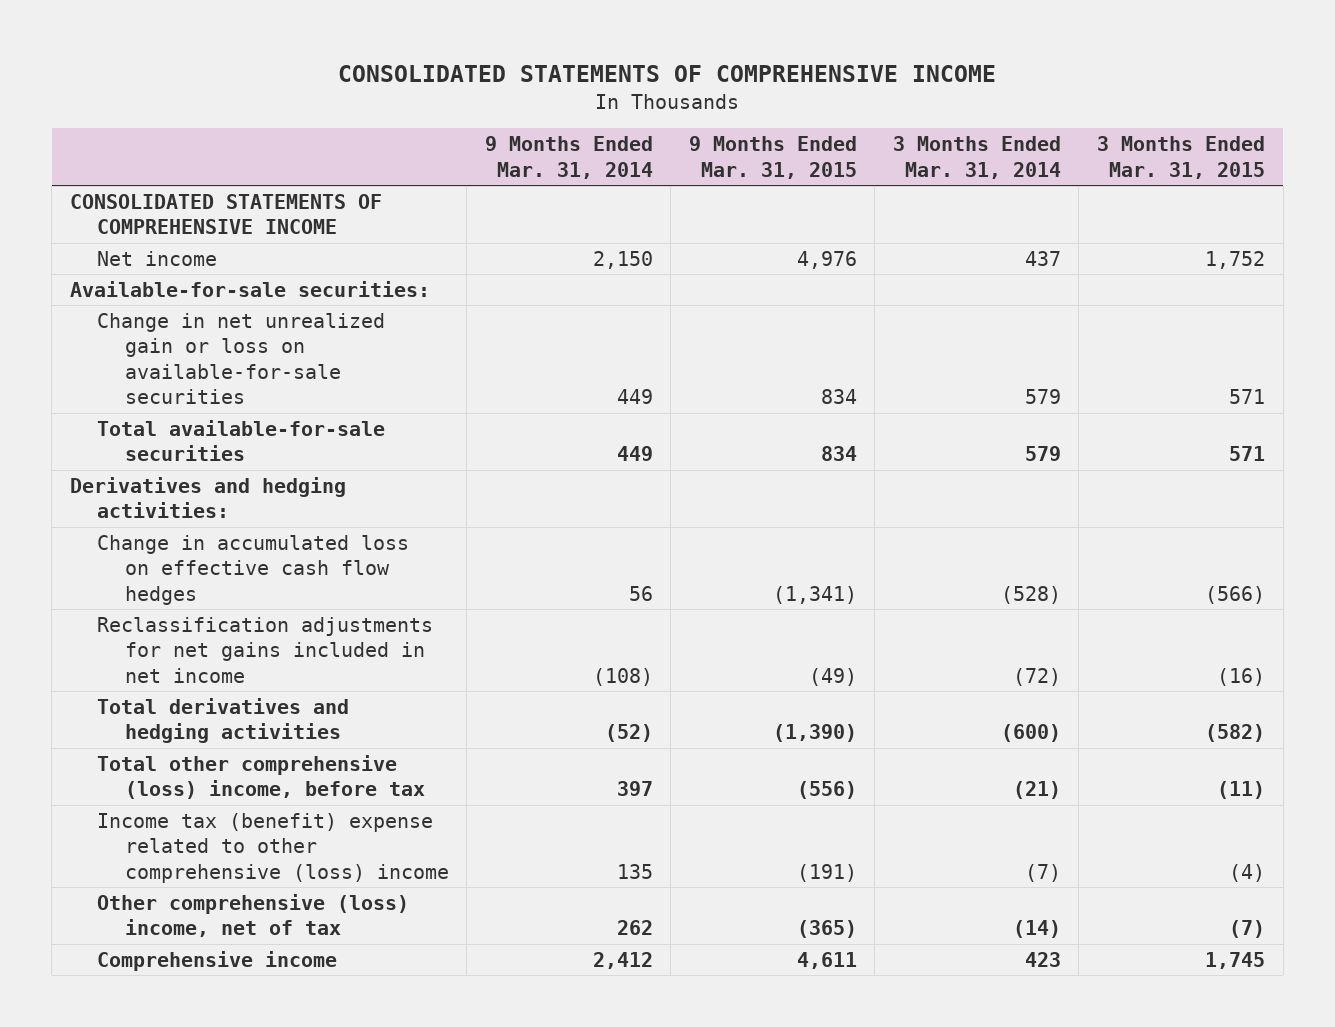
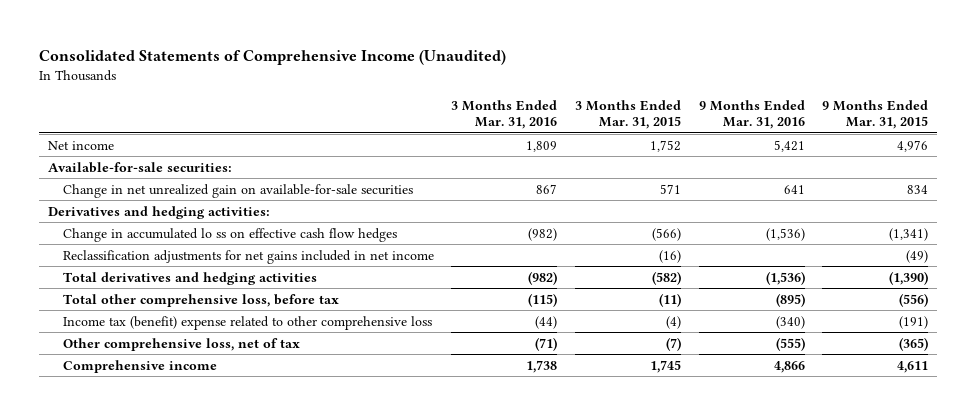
- CONSOLIDATED STATEMENTS OF COMPREHENSIVE INCOME
+ Consolidated Statements of Comprehensive Income (Unaudited)
- | 9 Months Ended Mar. 31, 2014 | 9 Months Ended Mar. 31, 2015 | 3 Months Ended Mar. 31, 2014 | 3 Months Ended Mar. 31, 2015
+ | 3 Months Ended Mar. 31, 2016 | 3 Months Ended Mar. 31, 2015 | 9 Months Ended Mar. 31, 2016 | 9 Months Ended Mar. 31, 2015
- CONSOLIDATED STATEMENTS OF COMPREHENSIVE INCOME
- Change in net unrealized gain or loss on available-for-sale securities | 449 | 834 | 579 | 571
- Total available-for-sale securities | 449 | 834 | 579 | 571
+ Change in net unrealized gain on available-for-sale securities | 867 | 571 | 641 | 834
- Change in accumulated loss on effective cash flow hedges | 56 | (1,341) | (528) | (566)
+ Change in accumulated lo ss on effective cash flow hedges | (982) | (566) | (1,536) | (1,341)
- Total other comprehensive (loss) income, before tax | 397 | (556) | (21) | (11)
- Income tax (benefit) expense related to other comprehensive (loss) income | 135 | (191) | (7) | (4)
- Other comprehensive (loss) income, net of tax | 262 | (365) | (14) | (7)
+ Total other comprehensive loss, before tax | (115) | (11) | (895) | (556)
+ Income tax (benefit) expense related to other comprehensive loss | (44) | (4) | (340) | (191)
+ Other comprehensive loss, net of tax | (71) | (7) | (555) | (365)

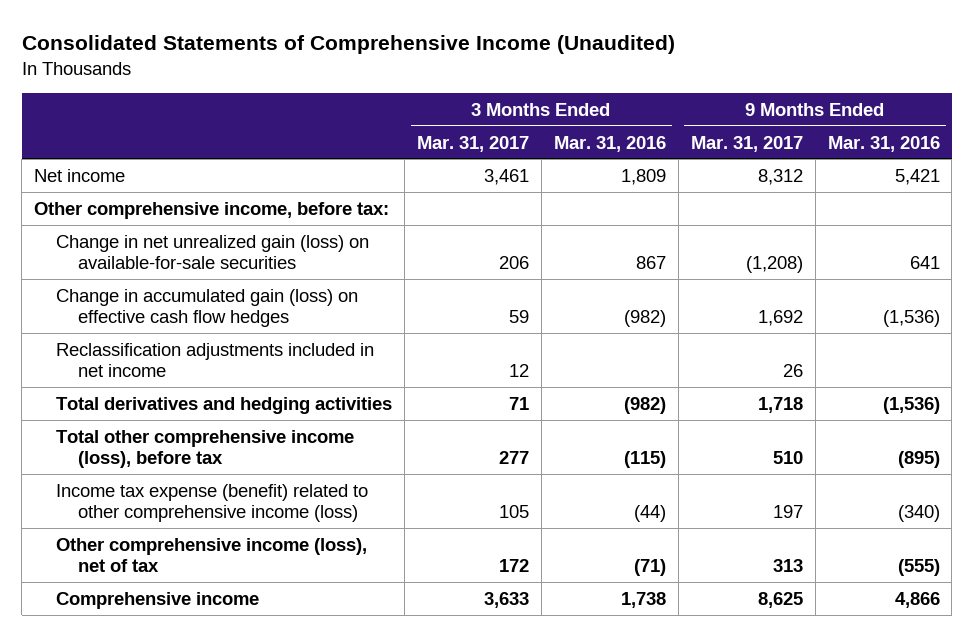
- | 3 Months Ended Mar. 31, 2016 | 3 Months Ended Mar. 31, 2015 | 9 Months Ended Mar. 31, 2016 | 9 Months Ended Mar. 31, 2015
+ | 3 Months Ended Mar. 31, 2017 | 3 Months Ended Mar. 31, 2016 | 9 Months Ended Mar. 31, 2017 | 9 Months Ended Mar. 31, 2016
- Available-for-sale securities:
- Change in net unrealized gain on available-for-sale securities | 867 | 571 | 641 | 834
- Derivatives and hedging activities:
- Change in accumulated lo ss on effective cash flow hedges | (982) | (566) | (1,536) | (1,341)
- Reclassification adjustments for net gains included in net income | | (16) | | (49)
+ Other comprehensive income, before tax:
+ Change in net unrealized gain (loss) on available-for-sale securities | 206 | 867 | (1,208) | 641
+ Change in accumulated gain (loss) on effective cash flow hedges | 59 | (982) | 1,692 | (1,536)
+ Reclassification adjustments included in net income | 12 | | 26 |
- Total other comprehensive loss, before tax | (115) | (11) | (895) | (556)
- Income tax (benefit) expense related to other comprehensive loss | (44) | (4) | (340) | (191)
- Other comprehensive loss, net of tax | (71) | (7) | (555) | (365)
+ Total other comprehensive income (loss), before tax | 277 | (115) | 510 | (895)
+ Income tax expense (benefit) related to other comprehensive income (loss) | 105 | (44) | 197 | (340)
+ Other comprehensive income (loss), net of tax | 172 | (71) | 313 | (555)

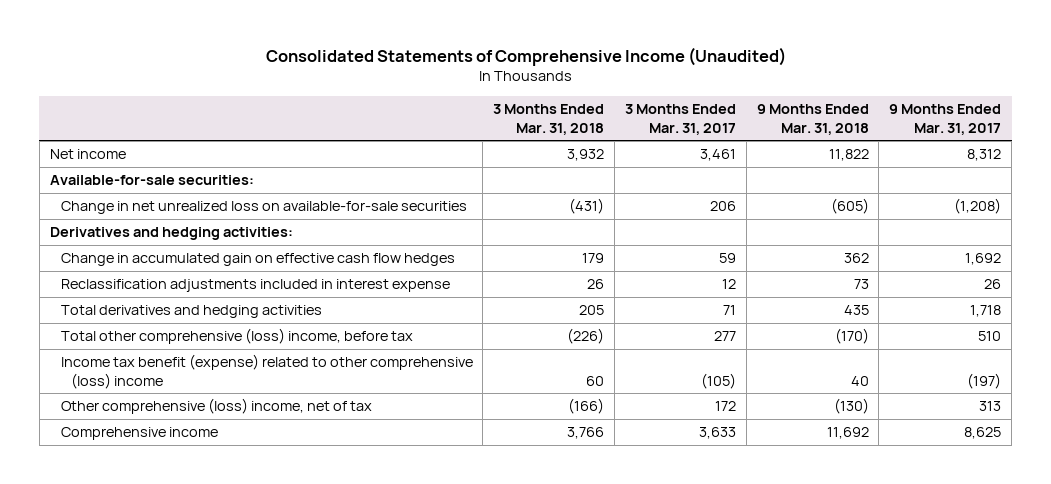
- | 3 Months Ended Mar. 31, 2017 | 3 Months Ended Mar. 31, 2016 | 9 Months Ended Mar. 31, 2017 | 9 Months Ended Mar. 31, 2016
+ | 3 Months Ended Mar. 31, 2018 | 3 Months Ended Mar. 31, 2017 | 9 Months Ended Mar. 31, 2018 | 9 Months Ended Mar. 31, 2017
- Other comprehensive income, before tax:
- Change in net unrealized gain (loss) on available-for-sale securities | 206 | 867 | (1,208) | 641
- Change in accumulated gain (loss) on effective cash flow hedges | 59 | (982) | 1,692 | (1,536)
- Reclassification adjustments included in net income | 12 | | 26 |
+ Available-for-sale securities:
+ Change in net unrealized loss on available-for-sale securities | (431) | 206 | (605) | (1,208)
+ Derivatives and hedging activities:
+ Change in accumulated gain on effective cash flow hedges | 179 | 59 | 362 | 1,692
+ Reclassification adjustments included in interest expense | 26 | 12 | 73 | 26
- Total other comprehensive income (loss), before tax | 277 | (115) | 510 | (895)
- Income tax expense (benefit) related to other comprehensive income (loss) | 105 | (44) | 197 | (340)
- Other comprehensive income (loss), net of tax | 172 | (71) | 313 | (555)
+ Total other comprehensive (loss) income, before tax | (226) | 277 | (170) | 510
+ Income tax benefit (expense) related to other comprehensive (loss) income | 60 | (105) | 40 | (197)
+ Other comprehensive (loss) income, net of tax | (166) | 172 | (130) | 313

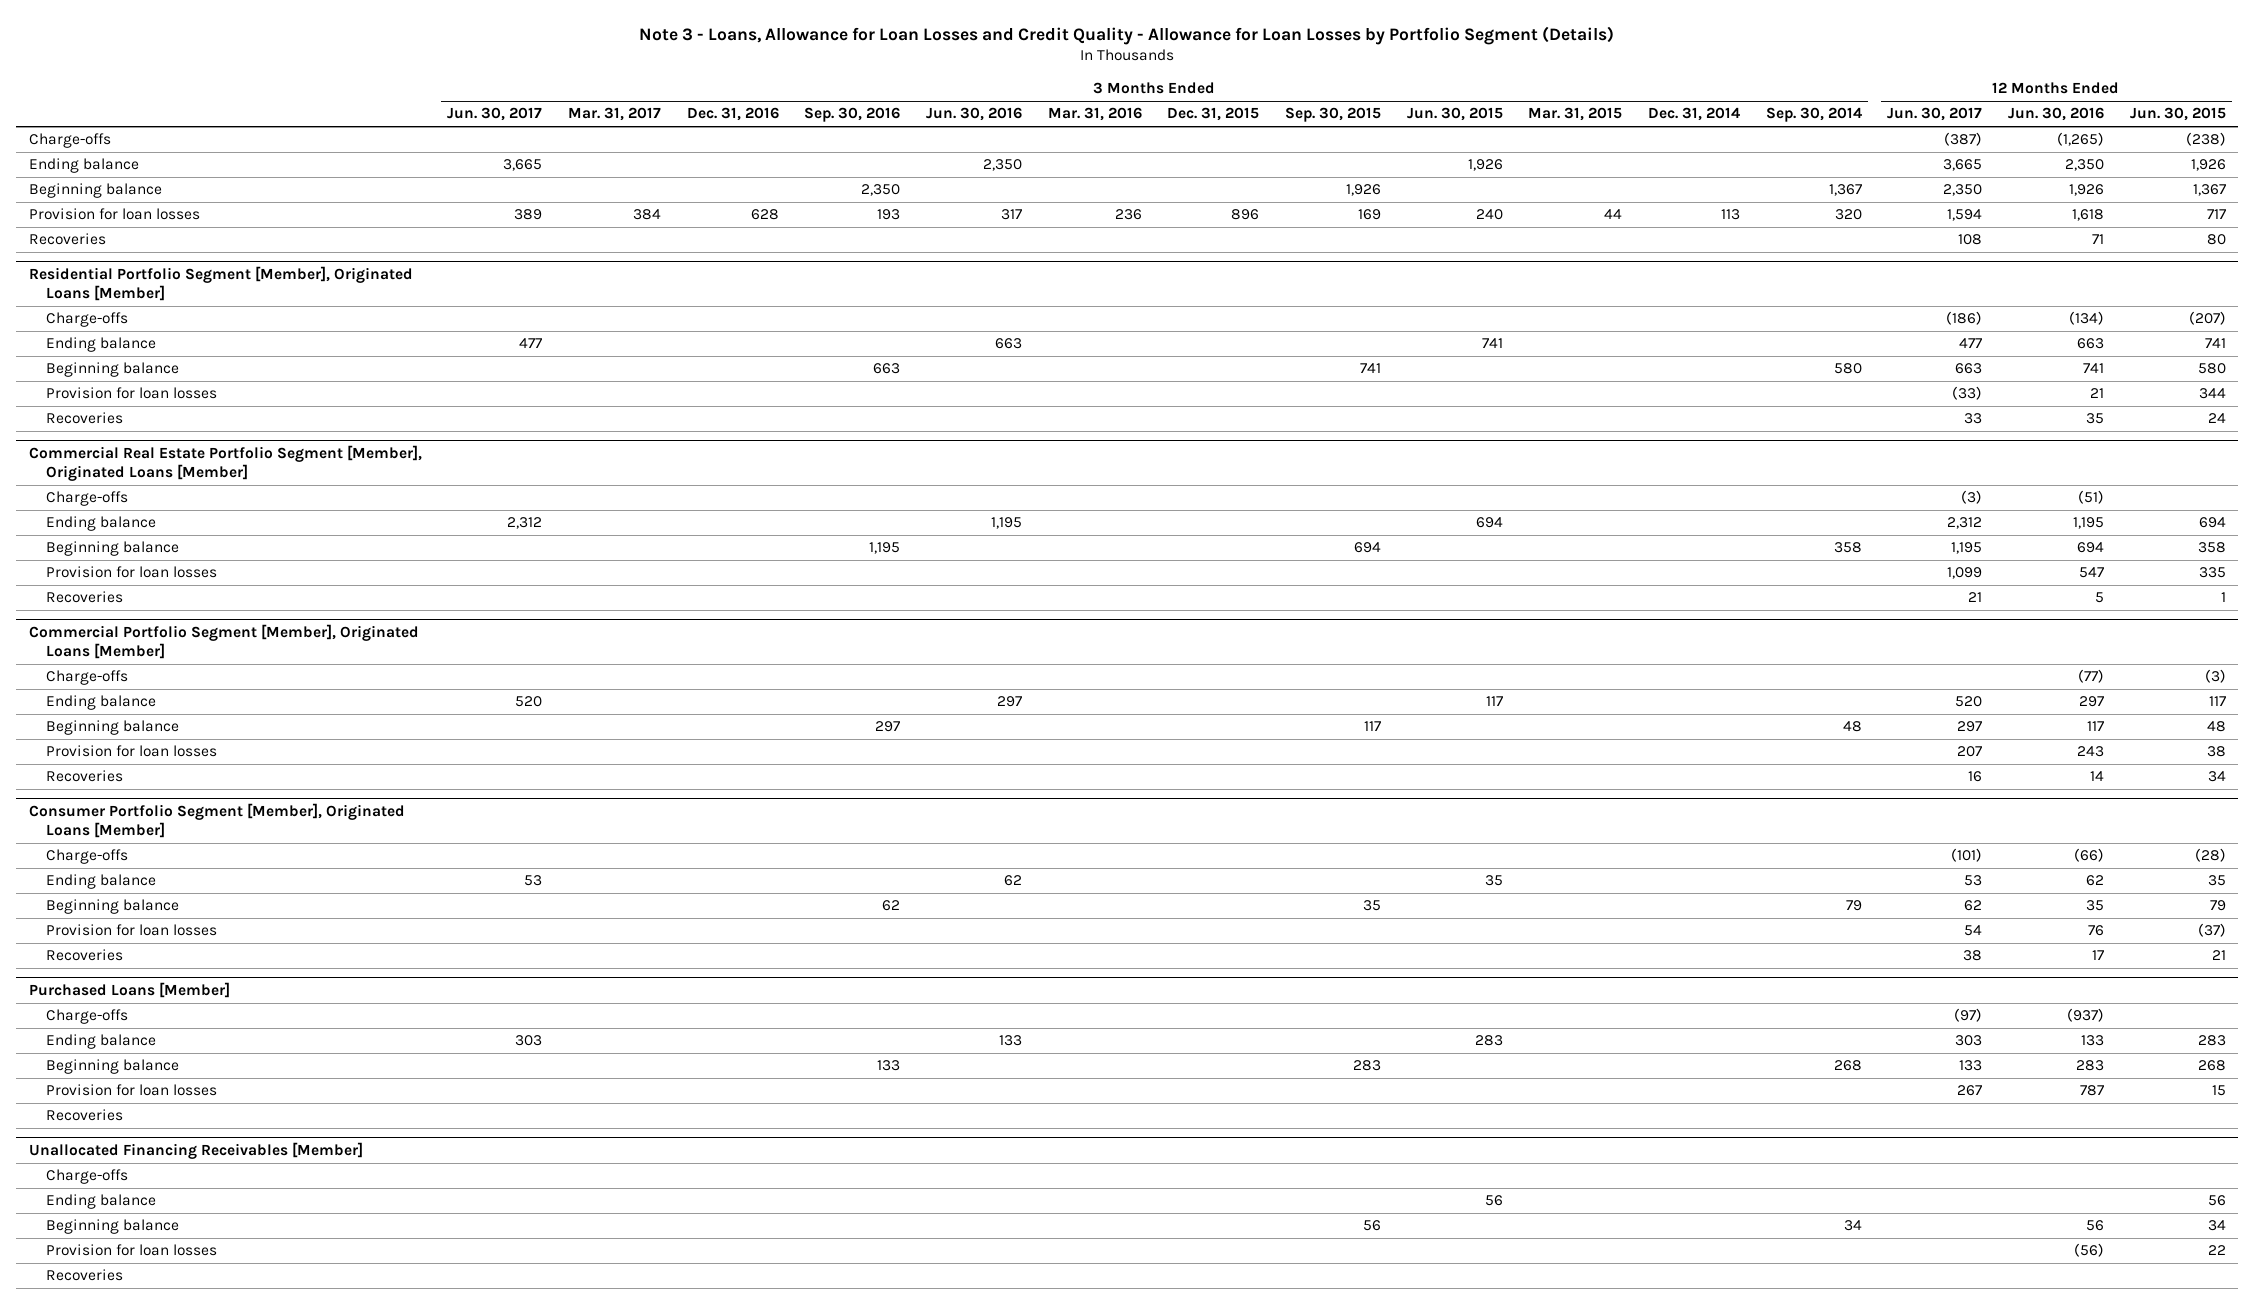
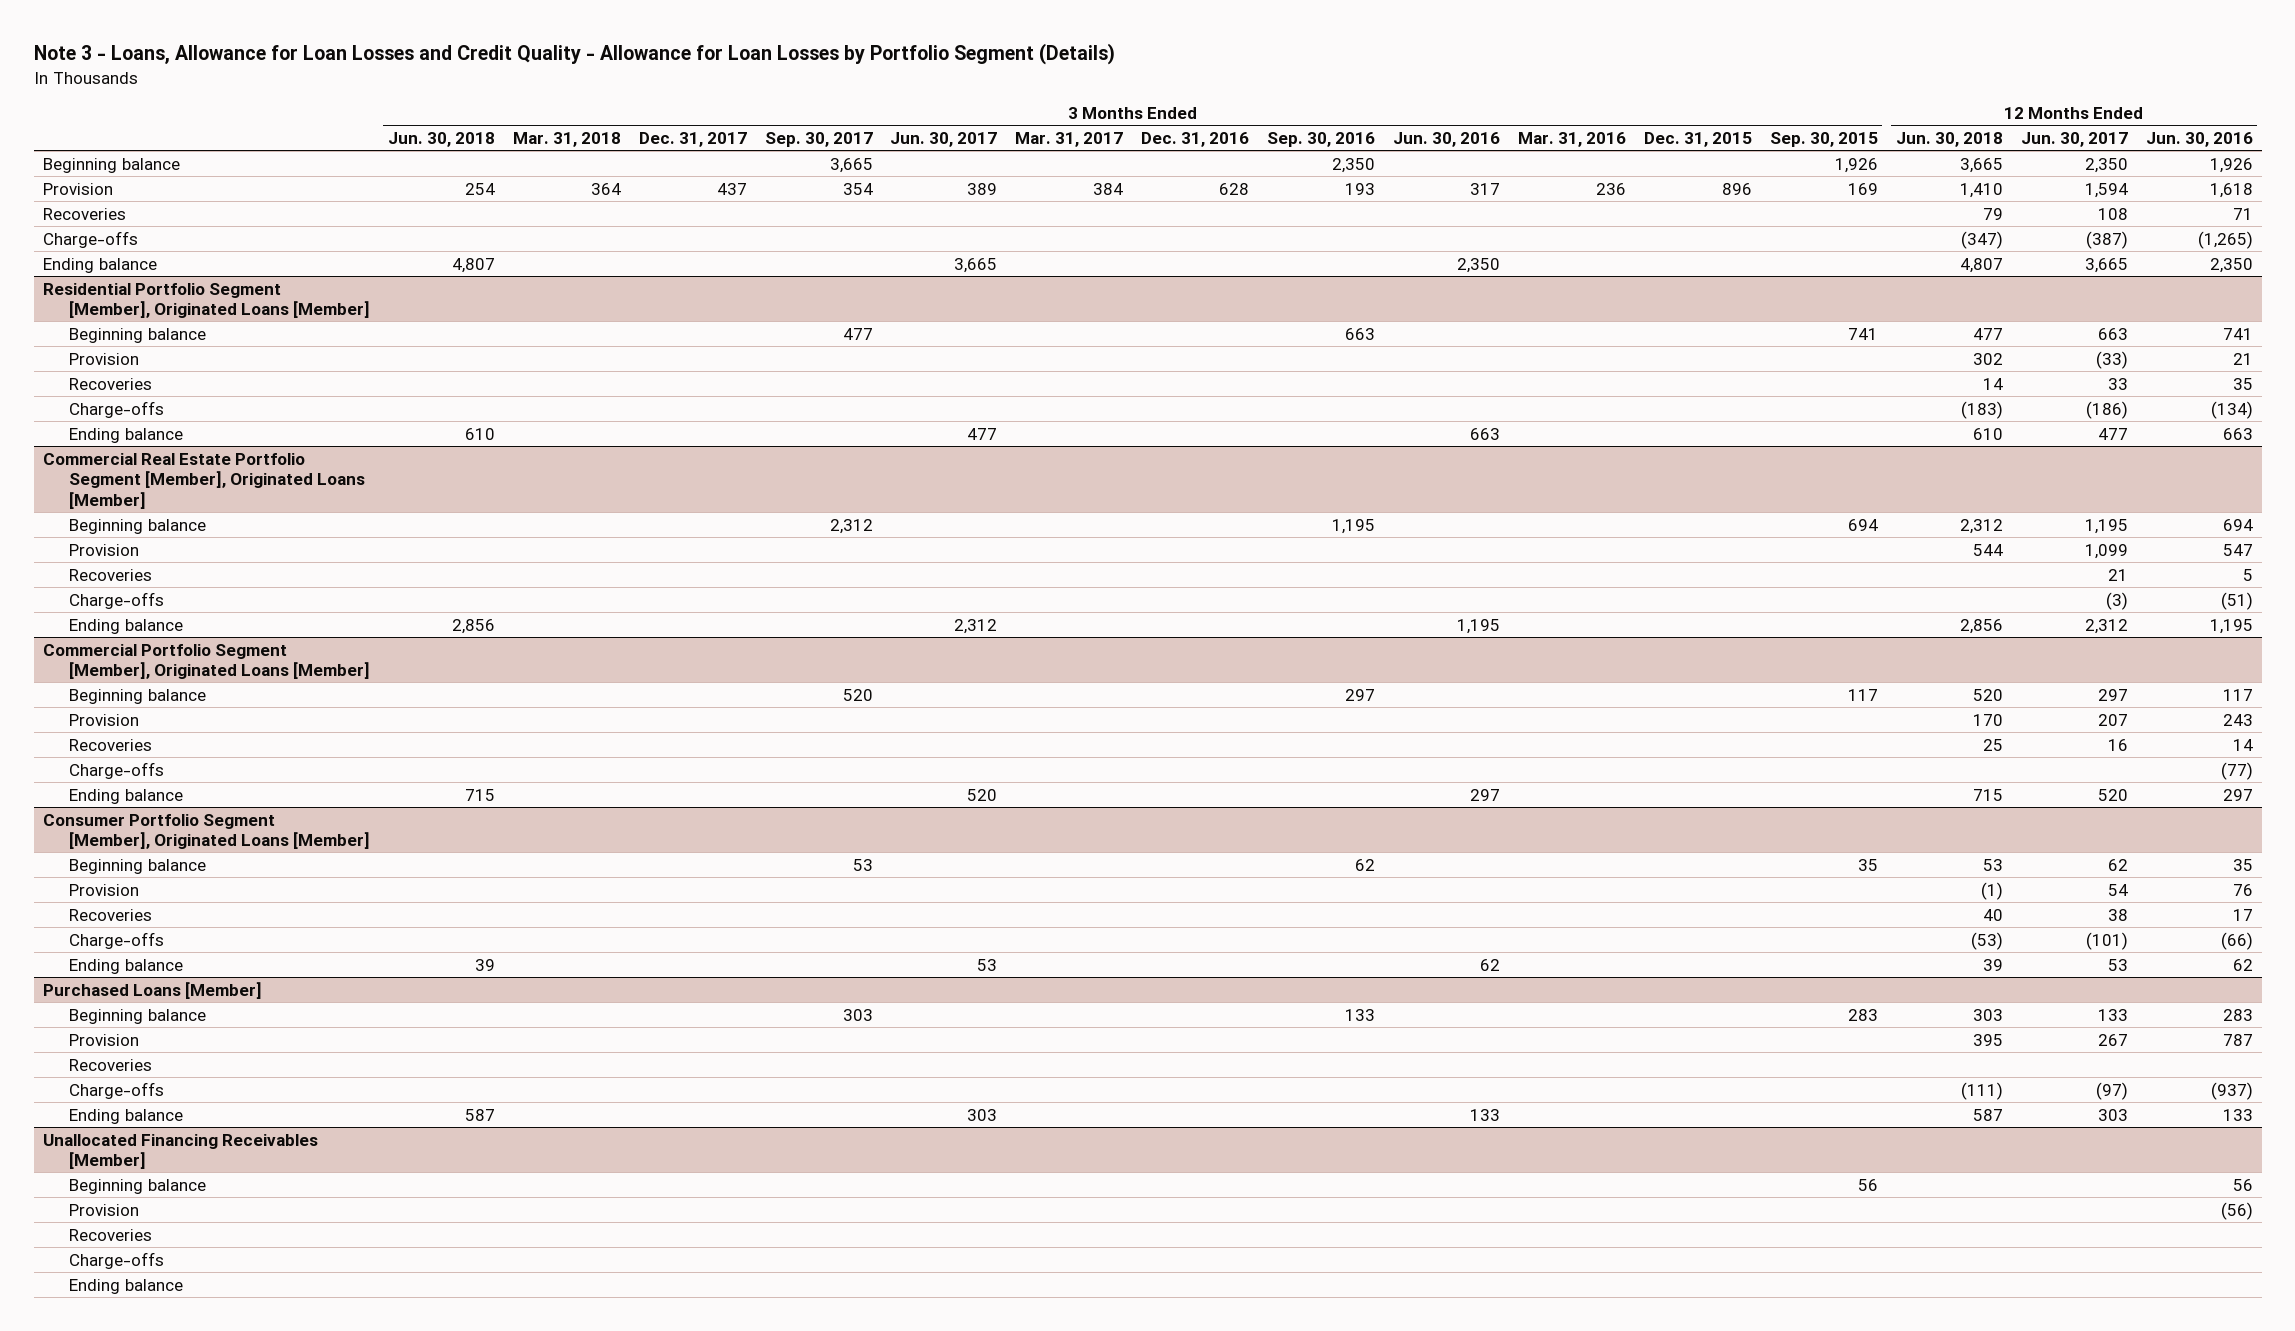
- | 3 Months Ended Jun. 30, 2017 | 3 Months Ended Mar. 31, 2017 | 3 Months Ended Dec. 31, 2016 | 3 Months Ended Sep. 30, 2016 | 3 Months Ended Jun. 30, 2016 | 3 Months Ended Mar. 31, 2016 | 3 Months Ended Dec. 31, 2015 | 3 Months Ended Sep. 30, 2015 | 3 Months Ended Jun. 30, 2015 | 3 Months Ended Mar. 31, 2015 | 3 Months Ended Dec. 31, 2014 | 3 Months Ended Sep. 30, 2014 | 12 Months Ended Jun. 30, 2017 | 12 Months Ended Jun. 30, 2016 | 12 Months Ended Jun. 30, 2015
+ | 3 Months Ended Jun. 30, 2018 | 3 Months Ended Mar. 31, 2018 | 3 Months Ended Dec. 31, 2017 | 3 Months Ended Sep. 30, 2017 | 3 Months Ended Jun. 30, 2017 | 3 Months Ended Mar. 31, 2017 | 3 Months Ended Dec. 31, 2016 | 3 Months Ended Sep. 30, 2016 | 3 Months Ended Jun. 30, 2016 | 3 Months Ended Mar. 31, 2016 | 3 Months Ended Dec. 31, 2015 | 3 Months Ended Sep. 30, 2015 | 12 Months Ended Jun. 30, 2018 | 12 Months Ended Jun. 30, 2017 | 12 Months Ended Jun. 30, 2016
- Provision for loan losses | 389 | 384 | 628 | 193 | 317 | 236 | 896 | 169 | 240 | 44 | 113 | 320 | 1,594 | 1,618 | 717
+ Provision | 254 | 364 | 437 | 354 | 389 | 384 | 628 | 193 | 317 | 236 | 896 | 169 | 1,410 | 1,594 | 1,618
moved down: Charge-offs | | | | | | | | | | | | | (347) | (387) | (1,265)
moved down: Ending balance | 4,807 | | | | 3,665 | | | | 2,350 | | | | 4,807 | 3,665 | 2,350
@ Residential Portfolio Segment [Member], Originated Loans [Member]
- Provision for loan losses | | | | | | | | | | | | | (33) | 21 | 344
+ Provision | | | | | | | | | | | | | 302 | (33) | 21
moved down: Charge-offs | | | | | | | | | | | | | (183) | (186) | (134)
moved down: Ending balance | 610 | | | | 477 | | | | 663 | | | | 610 | 477 | 663
@ Commercial Real Estate Portfolio Segment [Member], Originated Loans [Member]
- Provision for loan losses | | | | | | | | | | | | | 1,099 | 547 | 335
+ Provision | | | | | | | | | | | | | 544 | 1,099 | 547
moved down: Charge-offs | | | | | | | | | | | | | | (3) | (51)
moved down: Ending balance | 2,856 | | | | 2,312 | | | | 1,195 | | | | 2,856 | 2,312 | 1,195
@ Commercial Portfolio Segment [Member], Originated Loans [Member]
- Provision for loan losses | | | | | | | | | | | | | 207 | 243 | 38
+ Provision | | | | | | | | | | | | | 170 | 207 | 243
moved down: Charge-offs | | | | | | | | | | | | | | | (77)
moved down: Ending balance | 715 | | | | 520 | | | | 297 | | | | 715 | 520 | 297
@ Consumer Portfolio Segment [Member], Originated Loans [Member]
- Provision for loan losses | | | | | | | | | | | | | 54 | 76 | (37)
+ Provision | | | | | | | | | | | | | (1) | 54 | 76
moved down: Charge-offs | | | | | | | | | | | | | (53) | (101) | (66)
moved down: Ending balance | 39 | | | | 53 | | | | 62 | | | | 39 | 53 | 62
@ Purchased Loans [Member]
- Provision for loan losses | | | | | | | | | | | | | 267 | 787 | 15
+ Provision | | | | | | | | | | | | | 395 | 267 | 787
moved down: Charge-offs | | | | | | | | | | | | | (111) | (97) | (937)
moved down: Ending balance | 587 | | | | 303 | | | | 133 | | | | 587 | 303 | 133
@ Unallocated Financing Receivables [Member]
- Provision for loan losses | | | | | | | | | | | | | | (56) | 22
+ Provision | | | | | | | | | | | | | | | (56)
moved down: Charge-offs
moved down: Ending balance

